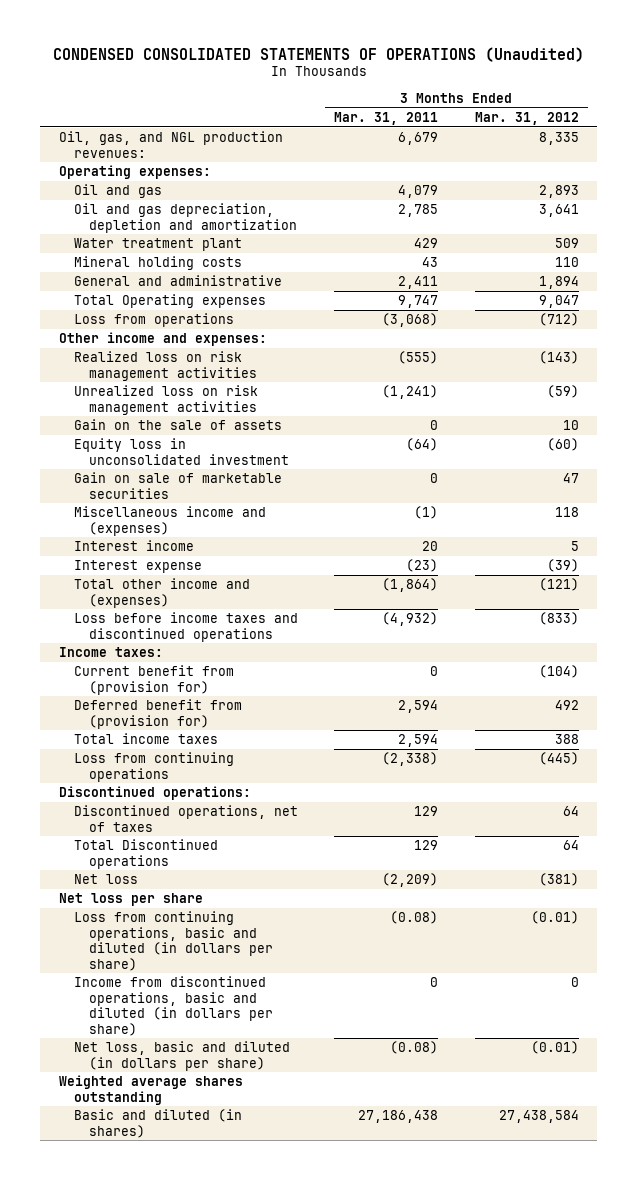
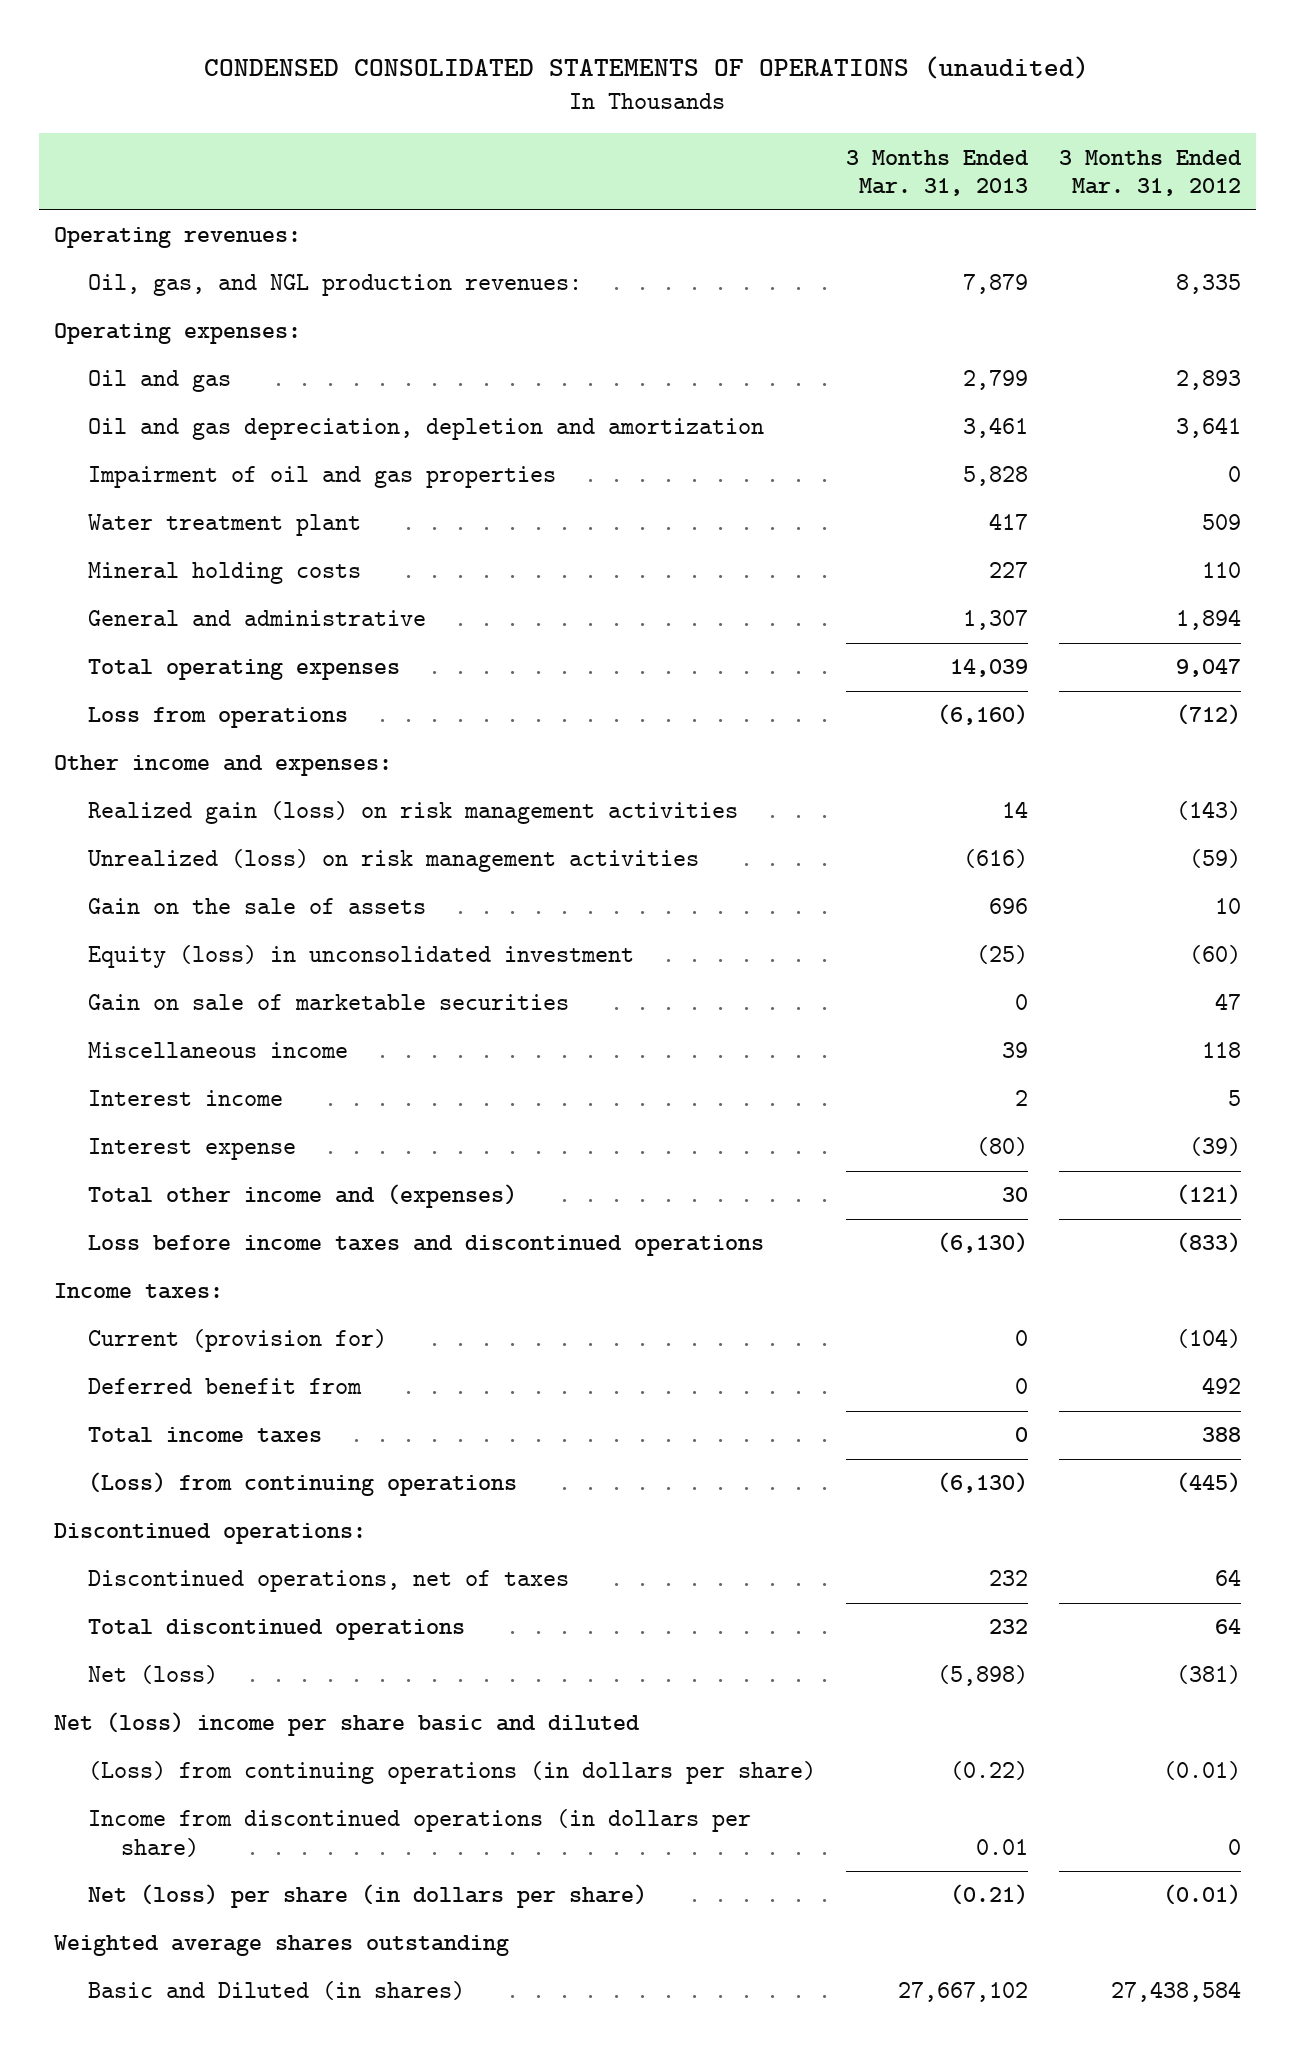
- CONDENSED CONSOLIDATED STATEMENTS OF OPERATIONS (Unaudited)
+ CONDENSED CONSOLIDATED STATEMENTS OF OPERATIONS (unaudited)
- | 3 Months Ended Mar. 31, 2011 | 3 Months Ended Mar. 31, 2012
+ | 3 Months Ended Mar. 31, 2013 | 3 Months Ended Mar. 31, 2012
+ Operating revenues:
+ Impairment of oil and gas properties | 5,828 | 0
- Total Operating expenses | 9,747 | 9,047
+ Total operating expenses | 14,039 | 9,047
- Realized loss on risk management activities | (555) | (143)
- Unrealized loss on risk management activities | (1,241) | (59)
+ Realized gain (loss) on risk management activities | 14 | (143)
+ Unrealized (loss) on risk management activities | (616) | (59)
- Equity loss in unconsolidated investment | (64) | (60)
+ Equity (loss) in unconsolidated investment | (25) | (60)
- Miscellaneous income and (expenses) | (1) | 118
+ Miscellaneous income | 39 | 118
- Current benefit from (provision for) | 0 | (104)
- Deferred benefit from (provision for) | 2,594 | 492
+ Current (provision for) | 0 | (104)
+ Deferred benefit from | 0 | 492
- Loss from continuing operations | (2,338) | (445)
+ (Loss) from continuing operations | (6,130) | (445)
- Total Discontinued operations | 129 | 64
- Net loss | (2,209) | (381)
- Net loss per share
- Loss from continuing operations, basic and diluted (in dollars per share) | (0.08) | (0.01)
- Income from discontinued operations, basic and diluted (in dollars per share) | 0 | 0
- Net loss, basic and diluted (in dollars per share) | (0.08) | (0.01)
+ Total discontinued operations | 232 | 64
+ Net (loss) | (5,898) | (381)
+ Net (loss) income per share basic and diluted
+ (Loss) from continuing operations (in dollars per share) | (0.22) | (0.01)
+ Income from discontinued operations (in dollars per share) | 0.01 | 0
+ Net (loss) per share (in dollars per share) | (0.21) | (0.01)
- Basic and diluted (in shares) | 27,186,438 | 27,438,584
+ Basic and Diluted (in shares) | 27,667,102 | 27,438,584

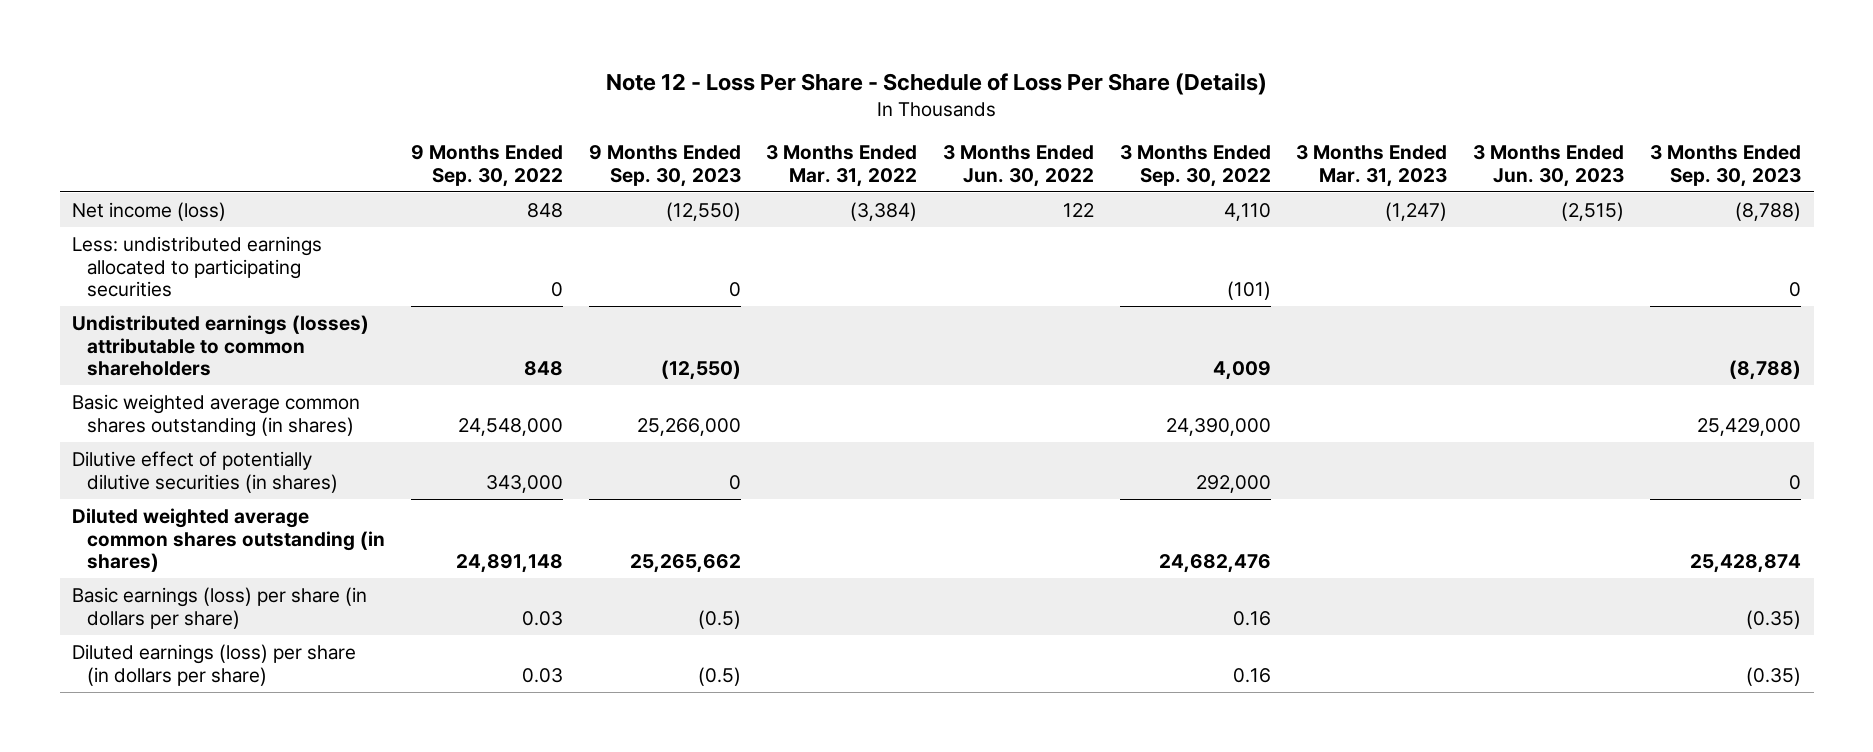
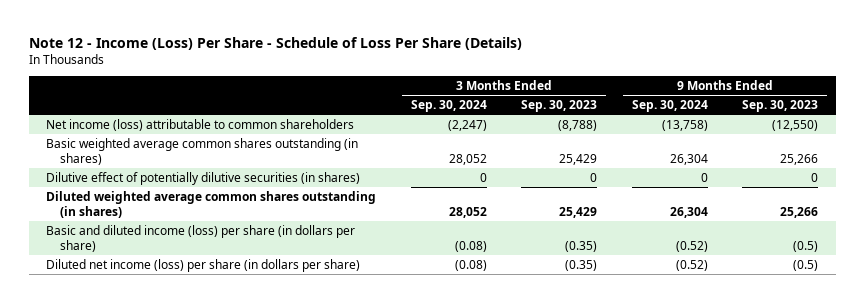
- Note 12 - Loss Per Share - Schedule of Loss Per Share (Details)
+ Note 12 - Income (Loss) Per Share - Schedule of Loss Per Share (Details)
- | 9 Months Ended Sep. 30, 2022 | 9 Months Ended Sep. 30, 2023 | 3 Months Ended Mar. 31, 2022 | 3 Months Ended Jun. 30, 2022 | 3 Months Ended Sep. 30, 2022 | 3 Months Ended Mar. 31, 2023 | 3 Months Ended Jun. 30, 2023 | 3 Months Ended Sep. 30, 2023
+ | 3 Months Ended Sep. 30, 2024 | 3 Months Ended Sep. 30, 2023 | 9 Months Ended Sep. 30, 2024 | 9 Months Ended Sep. 30, 2023
- Net income (loss) | 848 | (12,550) | (3,384) | 122 | 4,110 | (1,247) | (2,515) | (8,788)
- Less: undistributed earnings allocated to participating securities | 0 | 0 | | | (101) | | | 0
- Undistributed earnings (losses) attributable to common shareholders | 848 | (12,550) | | | 4,009 | | | (8,788)
- Basic weighted average common shares outstanding (in shares) | 24,548,000 | 25,266,000 | | | 24,390,000 | | | 25,429,000
+ Net income (loss) attributable to common shareholders | (2,247) | (8,788) | (13,758) | (12,550)
+ Basic weighted average common shares outstanding (in shares) | 28,052 | 25,429 | 26,304 | 25,266
- Diluted weighted average common shares outstanding (in shares) | 24,891,148 | 25,265,662 | | | 24,682,476 | | | 25,428,874
- Basic earnings (loss) per share (in dollars per share) | 0.03 | (0.5) | | | 0.16 | | | (0.35)
- Diluted earnings (loss) per share (in dollars per share) | 0.03 | (0.5) | | | 0.16 | | | (0.35)
+ Diluted weighted average common shares outstanding (in shares) | 28,052 | 25,429 | 26,304 | 25,266
+ Basic and diluted income (loss) per share (in dollars per share) | (0.08) | (0.35) | (0.52) | (0.5)
+ Diluted net income (loss) per share (in dollars per share) | (0.08) | (0.35) | (0.52) | (0.5)

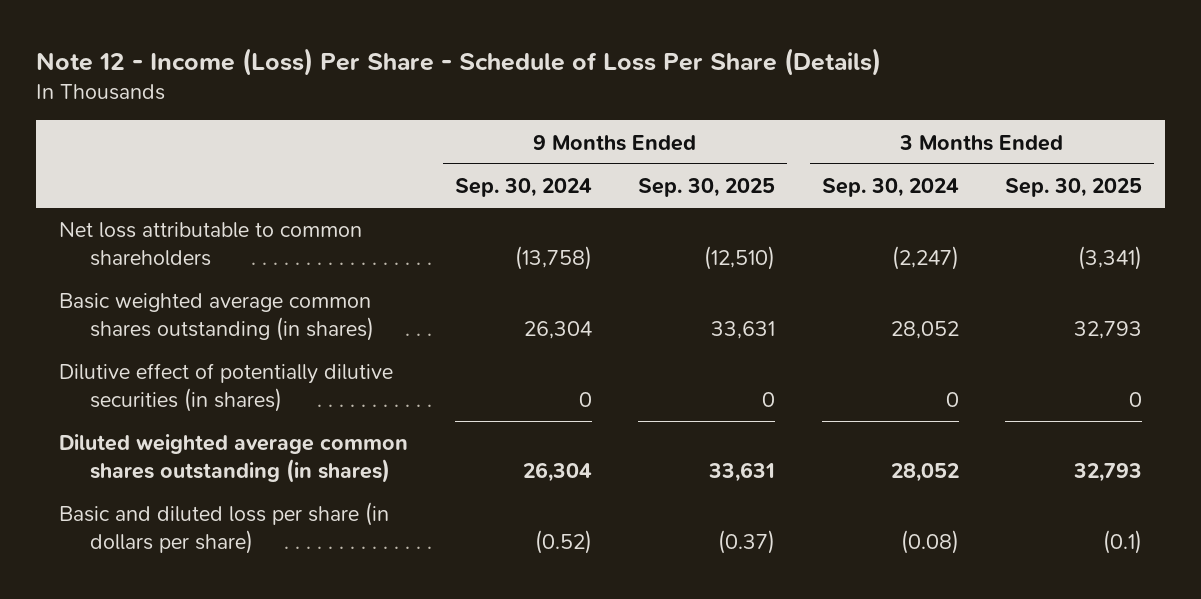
- | 3 Months Ended Sep. 30, 2024 | 3 Months Ended Sep. 30, 2023 | 9 Months Ended Sep. 30, 2024 | 9 Months Ended Sep. 30, 2023
+ | 9 Months Ended Sep. 30, 2024 | 9 Months Ended Sep. 30, 2025 | 3 Months Ended Sep. 30, 2024 | 3 Months Ended Sep. 30, 2025
- Net income (loss) attributable to common shareholders | (2,247) | (8,788) | (13,758) | (12,550)
+ Net loss attributable to common shareholders | (13,758) | (12,510) | (2,247) | (3,341)
- Basic and diluted income (loss) per share (in dollars per share) | (0.08) | (0.35) | (0.52) | (0.5)
- Diluted net income (loss) per share (in dollars per share) | (0.08) | (0.35) | (0.52) | (0.5)
+ Basic and diluted loss per share (in dollars per share) | (0.52) | (0.37) | (0.08) | (0.1)

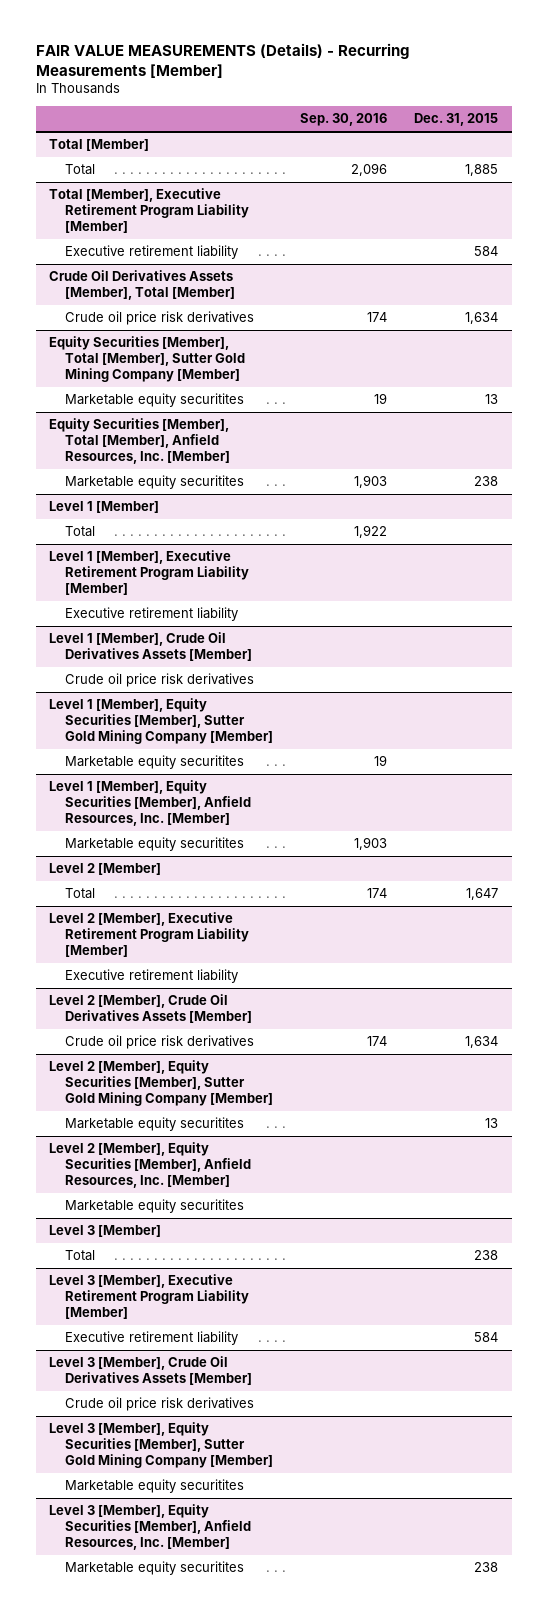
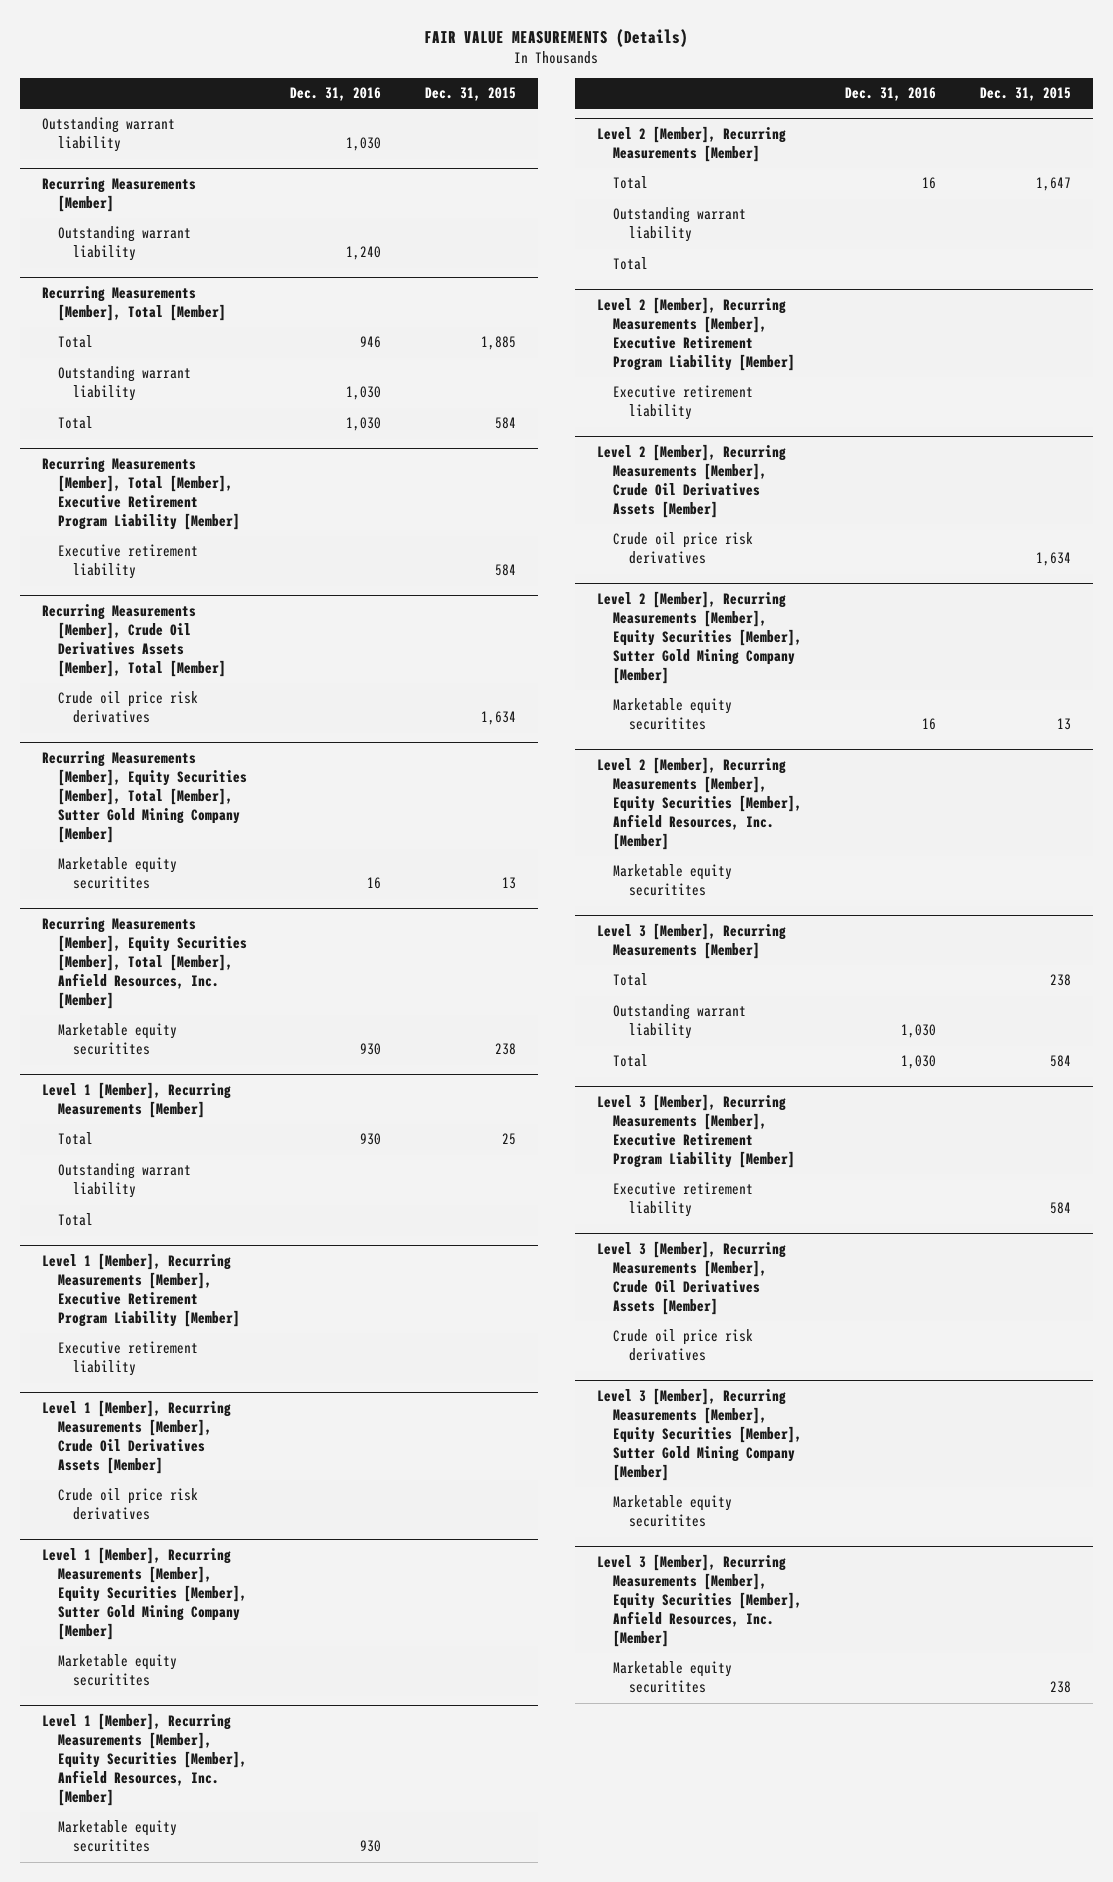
- FAIR VALUE MEASUREMENTS (Details) - Recurring Measurements [Member]
+ FAIR VALUE MEASUREMENTS (Details)
- | Sep. 30, 2016 | Dec. 31, 2015
+ | Dec. 31, 2016 | Dec. 31, 2015
- Total [Member]
+ Outstanding warrant liability | 1,030 |
+ Recurring Measurements [Member]
+ Outstanding warrant liability | 1,240 |
+ Recurring Measurements [Member], Total [Member]
- Total [Member], Executive Retirement Program Liability [Member]
+ Outstanding warrant liability | 1,030 |
+ Total | 1,030 | 584
+ Recurring Measurements [Member], Total [Member], Executive Retirement Program Liability [Member]
- Crude Oil Derivatives Assets [Member], Total [Member]
+ Recurring Measurements [Member], Crude Oil Derivatives Assets [Member], Total [Member]
- Equity Securities [Member], Total [Member], Sutter Gold Mining Company [Member]
+ Recurring Measurements [Member], Equity Securities [Member], Total [Member], Sutter Gold Mining Company [Member]
- Equity Securities [Member], Total [Member], Anfield Resources, Inc. [Member]
+ Recurring Measurements [Member], Equity Securities [Member], Total [Member], Anfield Resources, Inc. [Member]
- Level 1 [Member]
+ Level 1 [Member], Recurring Measurements [Member]
+ Total | 930 | 25
+ Outstanding warrant liability
- Level 1 [Member], Executive Retirement Program Liability [Member]
+ Level 1 [Member], Recurring Measurements [Member], Executive Retirement Program Liability [Member]
- Level 1 [Member], Crude Oil Derivatives Assets [Member]
+ Level 1 [Member], Recurring Measurements [Member], Crude Oil Derivatives Assets [Member]
- Level 1 [Member], Equity Securities [Member], Sutter Gold Mining Company [Member]
+ Level 1 [Member], Recurring Measurements [Member], Equity Securities [Member], Sutter Gold Mining Company [Member]
- Level 1 [Member], Equity Securities [Member], Anfield Resources, Inc. [Member]
+ Level 1 [Member], Recurring Measurements [Member], Equity Securities [Member], Anfield Resources, Inc. [Member]
- Level 2 [Member]
+ Level 2 [Member], Recurring Measurements [Member]
- Level 2 [Member], Executive Retirement Program Liability [Member]
+ Outstanding warrant liability
+ Total
+ Level 2 [Member], Recurring Measurements [Member], Executive Retirement Program Liability [Member]
- Level 2 [Member], Crude Oil Derivatives Assets [Member]
+ Level 2 [Member], Recurring Measurements [Member], Crude Oil Derivatives Assets [Member]
- Level 2 [Member], Equity Securities [Member], Sutter Gold Mining Company [Member]
+ Level 2 [Member], Recurring Measurements [Member], Equity Securities [Member], Sutter Gold Mining Company [Member]
- Level 2 [Member], Equity Securities [Member], Anfield Resources, Inc. [Member]
+ Level 2 [Member], Recurring Measurements [Member], Equity Securities [Member], Anfield Resources, Inc. [Member]
- Level 3 [Member]
+ Level 3 [Member], Recurring Measurements [Member]
- Level 3 [Member], Executive Retirement Program Liability [Member]
+ Outstanding warrant liability | 1,030 |
+ Total | 1,030 | 584
+ Level 3 [Member], Recurring Measurements [Member], Executive Retirement Program Liability [Member]
- Level 3 [Member], Crude Oil Derivatives Assets [Member]
+ Level 3 [Member], Recurring Measurements [Member], Crude Oil Derivatives Assets [Member]
- Level 3 [Member], Equity Securities [Member], Sutter Gold Mining Company [Member]
+ Level 3 [Member], Recurring Measurements [Member], Equity Securities [Member], Sutter Gold Mining Company [Member]
- Level 3 [Member], Equity Securities [Member], Anfield Resources, Inc. [Member]
+ Level 3 [Member], Recurring Measurements [Member], Equity Securities [Member], Anfield Resources, Inc. [Member]

